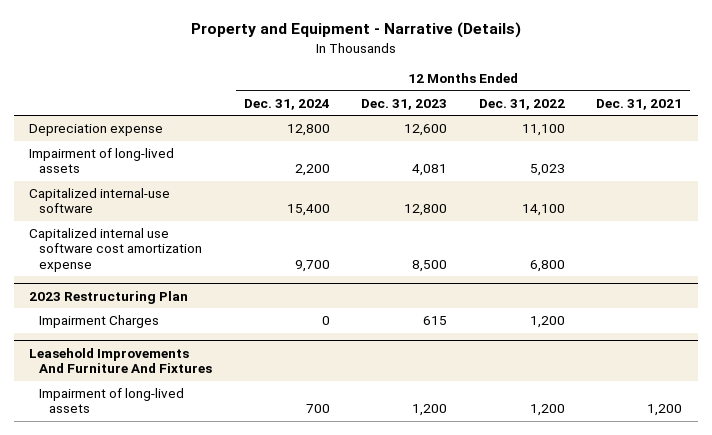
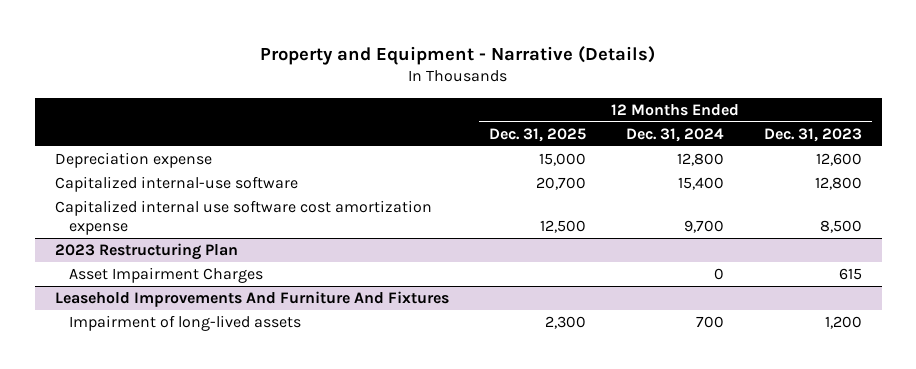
- | 12 Months Ended Dec. 31, 2024 | 12 Months Ended Dec. 31, 2023 | 12 Months Ended Dec. 31, 2022 | 12 Months Ended Dec. 31, 2021
+ | 12 Months Ended Dec. 31, 2025 | 12 Months Ended Dec. 31, 2024 | 12 Months Ended Dec. 31, 2023
- Impairment of long-lived assets | 2,200 | 4,081 | 5,023 |
@ 2023 Restructuring Plan
- Impairment Charges | 0 | 615 | 1,200 |
+ Asset Impairment Charges | | 0 | 615

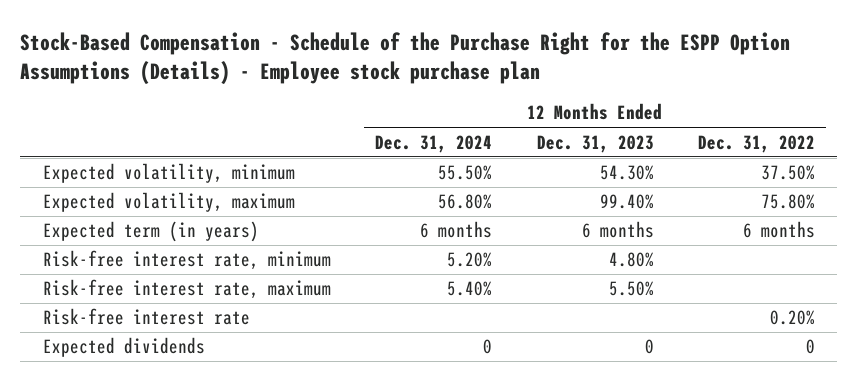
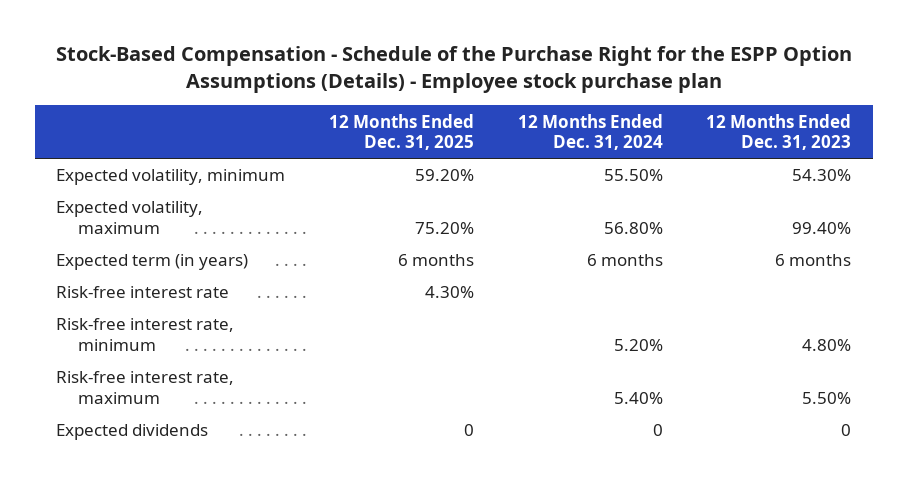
- | 12 Months Ended Dec. 31, 2024 | 12 Months Ended Dec. 31, 2023 | 12 Months Ended Dec. 31, 2022
+ | 12 Months Ended Dec. 31, 2025 | 12 Months Ended Dec. 31, 2024 | 12 Months Ended Dec. 31, 2023
moved up: Risk-free interest rate | 4.30% | |

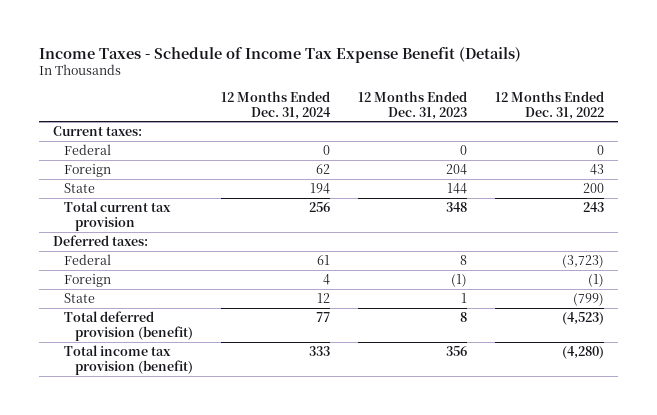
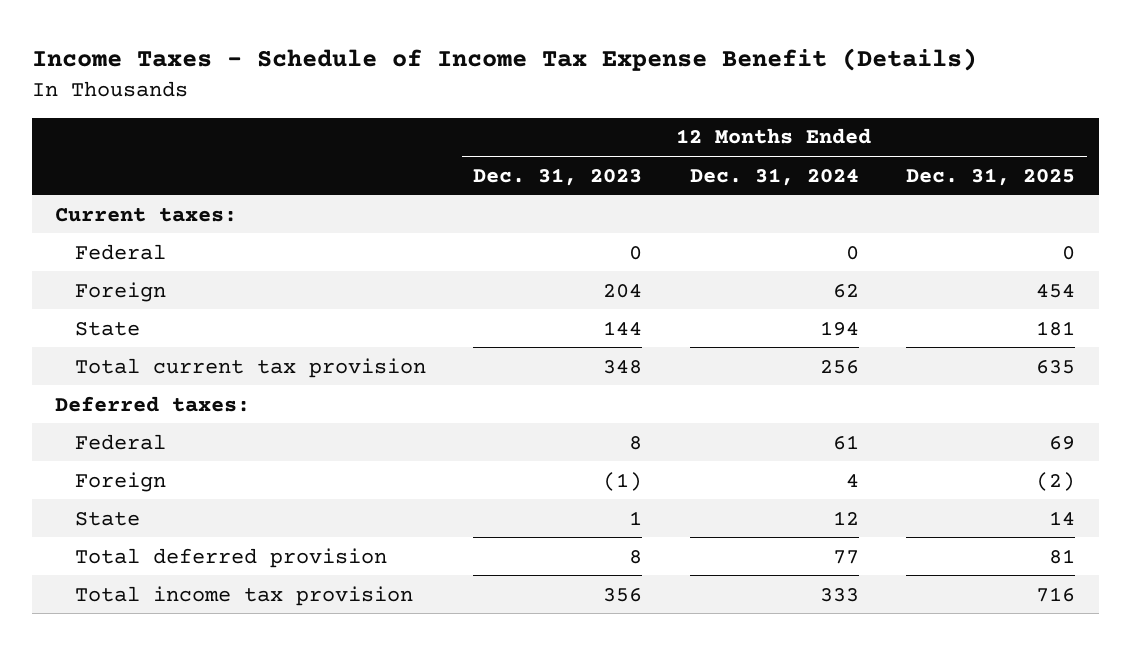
- | 12 Months Ended Dec. 31, 2024 | 12 Months Ended Dec. 31, 2023 | 12 Months Ended Dec. 31, 2022
+ | 12 Months Ended Dec. 31, 2023 | 12 Months Ended Dec. 31, 2024 | 12 Months Ended Dec. 31, 2025
- Total deferred provision (benefit) | 77 | 8 | (4,523)
- Total income tax provision (benefit) | 333 | 356 | (4,280)
+ Total deferred provision | 8 | 77 | 81
+ Total income tax provision | 356 | 333 | 716

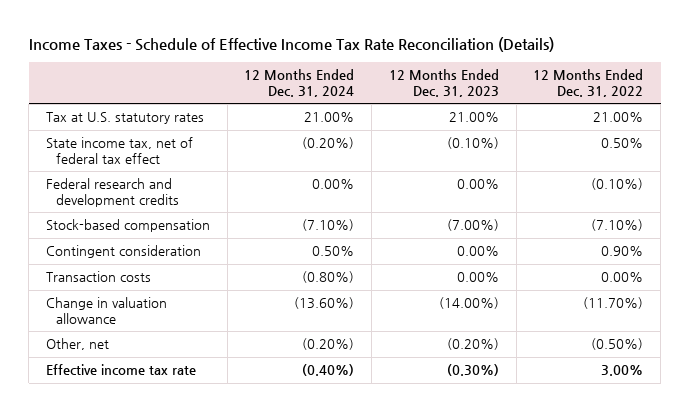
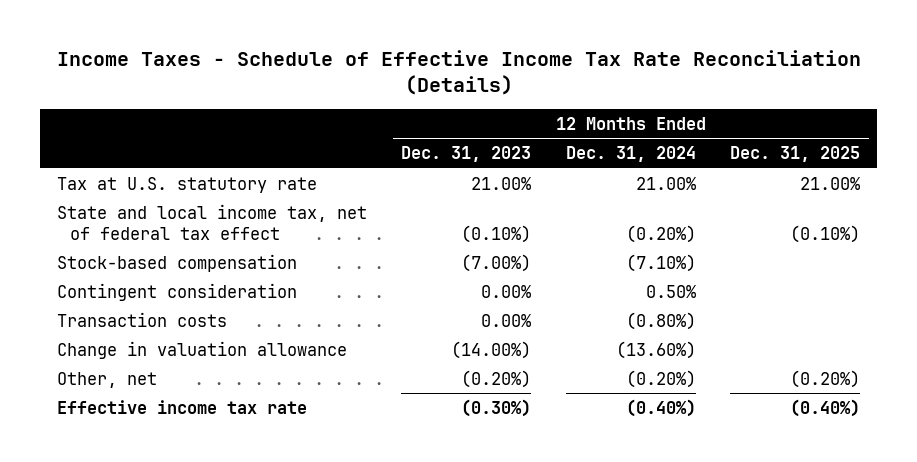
- | 12 Months Ended Dec. 31, 2024 | 12 Months Ended Dec. 31, 2023 | 12 Months Ended Dec. 31, 2022
+ | 12 Months Ended Dec. 31, 2023 | 12 Months Ended Dec. 31, 2024 | 12 Months Ended Dec. 31, 2025
- Tax at U.S. statutory rates | 21.00% | 21.00% | 21.00%
- State income tax, net of federal tax effect | (0.20%) | (0.10%) | 0.50%
- Federal research and development credits | 0.00% | 0.00% | (0.10%)
+ Tax at U.S. statutory rate | 21.00% | 21.00% | 21.00%
+ State and local income tax, net of federal tax effect | (0.10%) | (0.20%) | (0.10%)

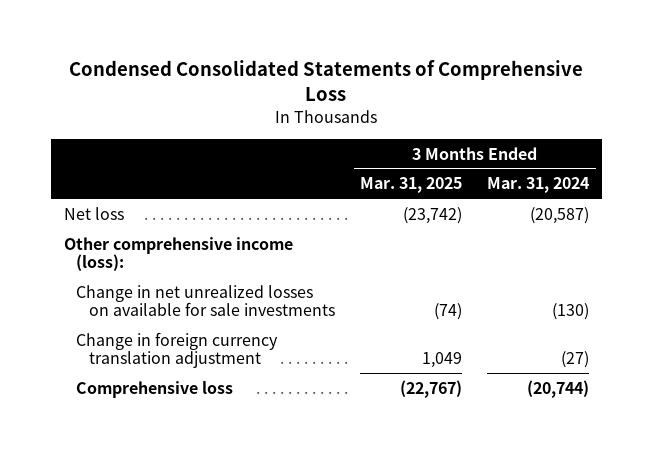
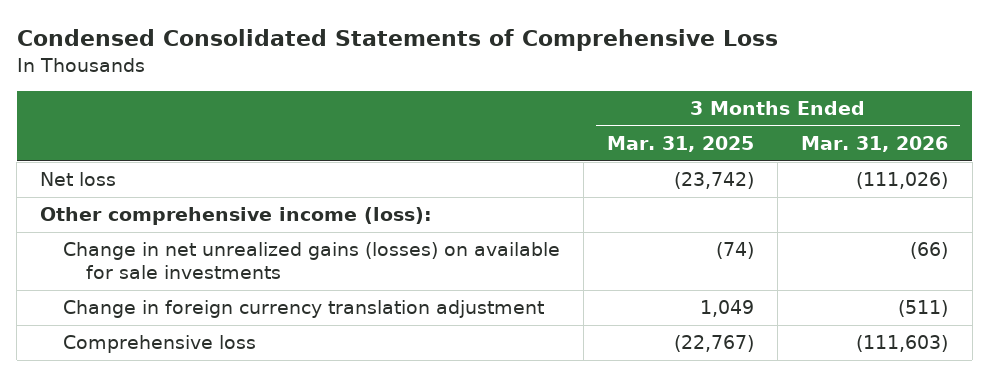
- | 3 Months Ended Mar. 31, 2025 | 3 Months Ended Mar. 31, 2024
+ | 3 Months Ended Mar. 31, 2025 | 3 Months Ended Mar. 31, 2026
- Change in net unrealized losses on available for sale investments | (74) | (130)
+ Change in net unrealized gains (losses) on available for sale investments | (74) | (66)

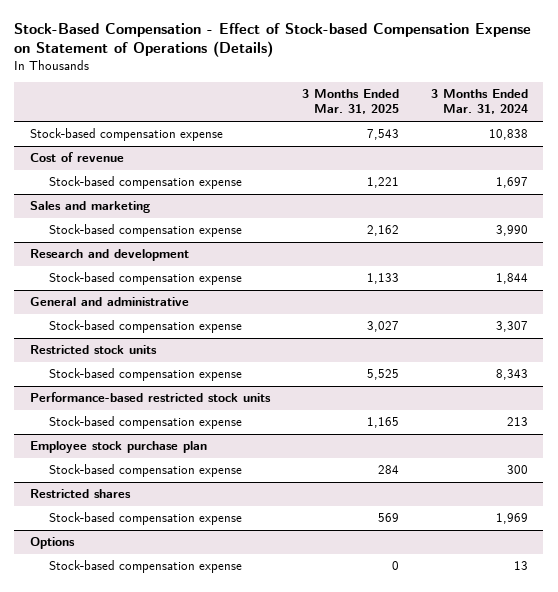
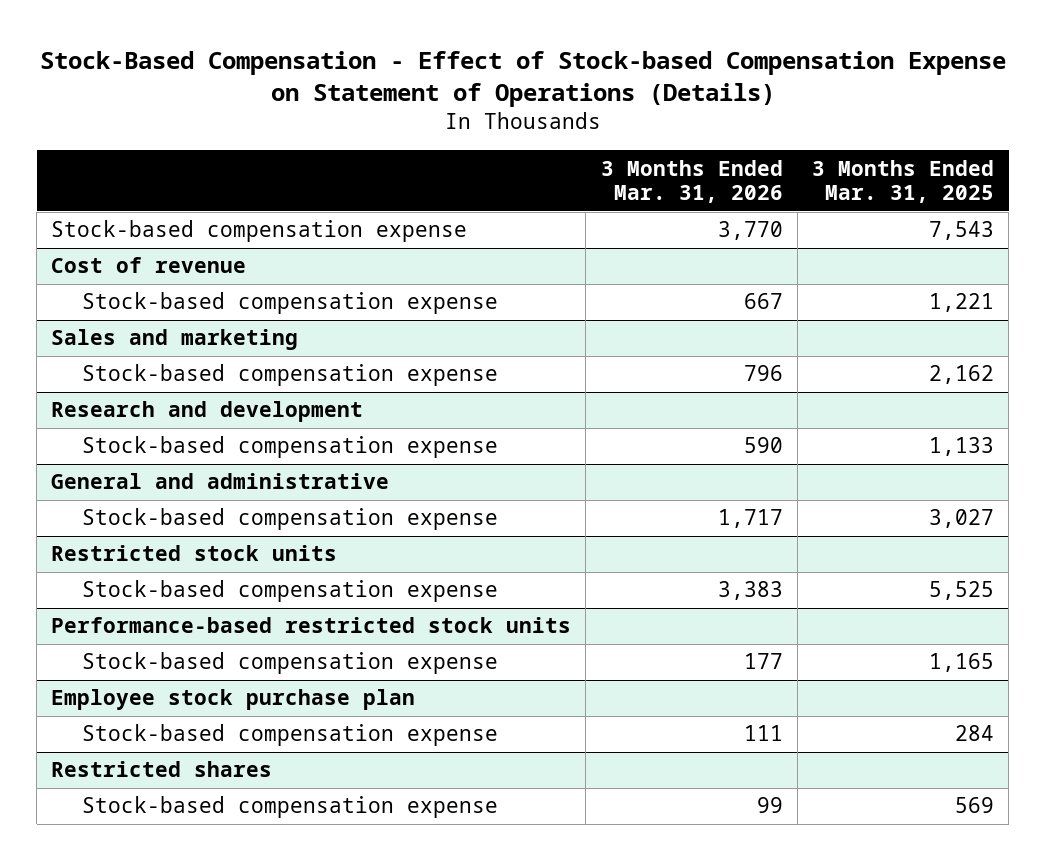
- | 3 Months Ended Mar. 31, 2025 | 3 Months Ended Mar. 31, 2024
+ | 3 Months Ended Mar. 31, 2026 | 3 Months Ended Mar. 31, 2025
- Options
- Stock-based compensation expense | 0 | 13

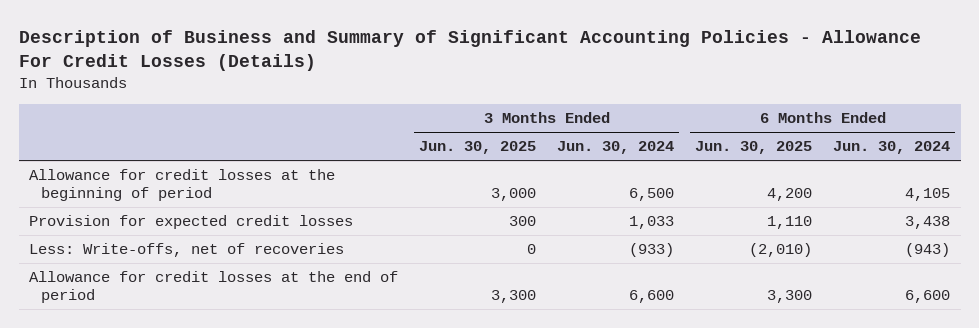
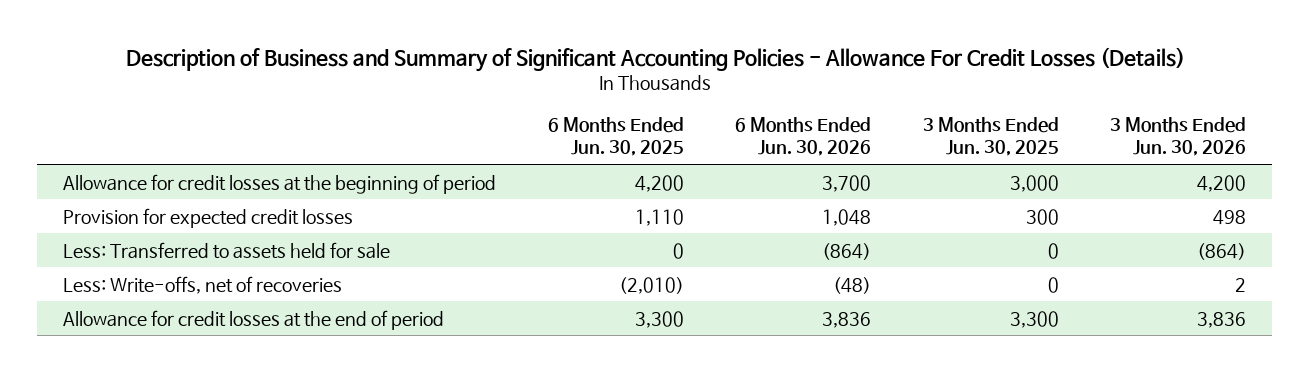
- | 3 Months Ended Jun. 30, 2025 | 3 Months Ended Jun. 30, 2024 | 6 Months Ended Jun. 30, 2025 | 6 Months Ended Jun. 30, 2024
+ | 6 Months Ended Jun. 30, 2025 | 6 Months Ended Jun. 30, 2026 | 3 Months Ended Jun. 30, 2025 | 3 Months Ended Jun. 30, 2026
+ Less: Transferred to assets held for sale | 0 | (864) | 0 | (864)

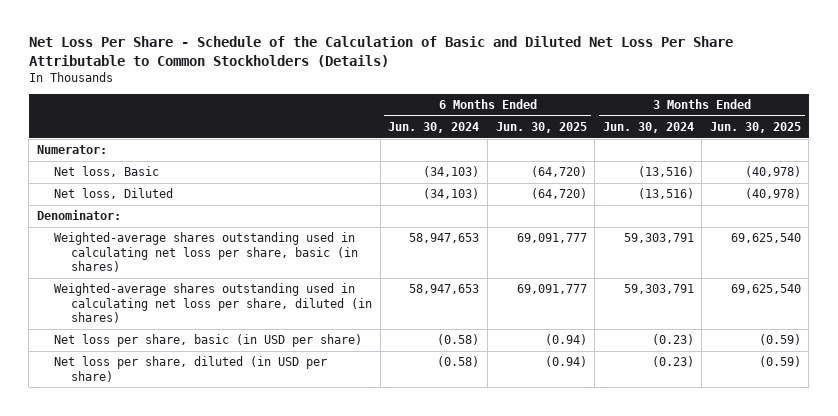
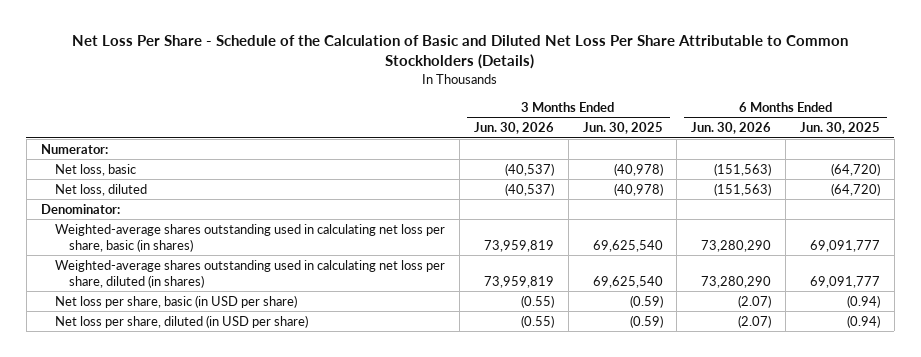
- | 6 Months Ended Jun. 30, 2024 | 6 Months Ended Jun. 30, 2025 | 3 Months Ended Jun. 30, 2024 | 3 Months Ended Jun. 30, 2025
+ | 3 Months Ended Jun. 30, 2026 | 3 Months Ended Jun. 30, 2025 | 6 Months Ended Jun. 30, 2026 | 6 Months Ended Jun. 30, 2025
- Net loss, Basic | (34,103) | (64,720) | (13,516) | (40,978)
- Net loss, Diluted | (34,103) | (64,720) | (13,516) | (40,978)
+ Net loss, basic | (40,537) | (40,978) | (151,563) | (64,720)
+ Net loss, diluted | (40,537) | (40,978) | (151,563) | (64,720)

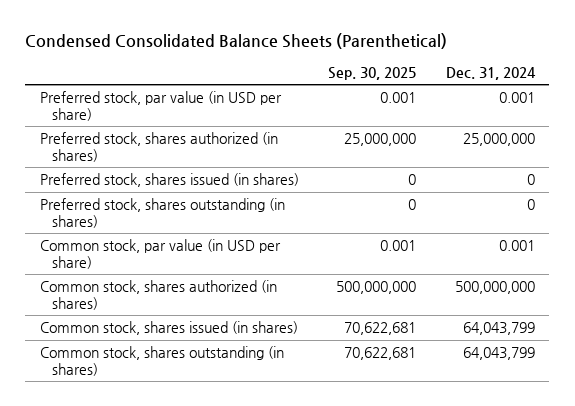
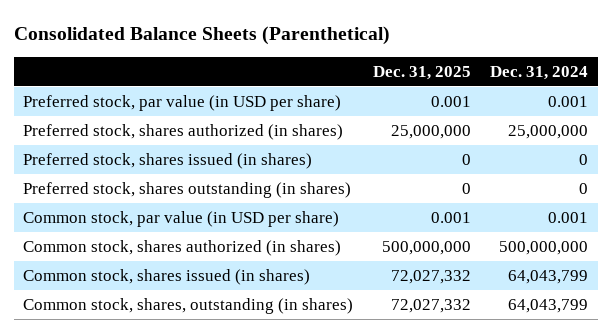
- Condensed Consolidated Balance Sheets (Parenthetical)
+ Consolidated Balance Sheets (Parenthetical)
- | Sep. 30, 2025 | Dec. 31, 2024
+ | Dec. 31, 2025 | Dec. 31, 2024
- Common stock, shares outstanding (in shares) | 70,622,681 | 64,043,799
+ Common stock, shares, outstanding (in shares) | 72,027,332 | 64,043,799

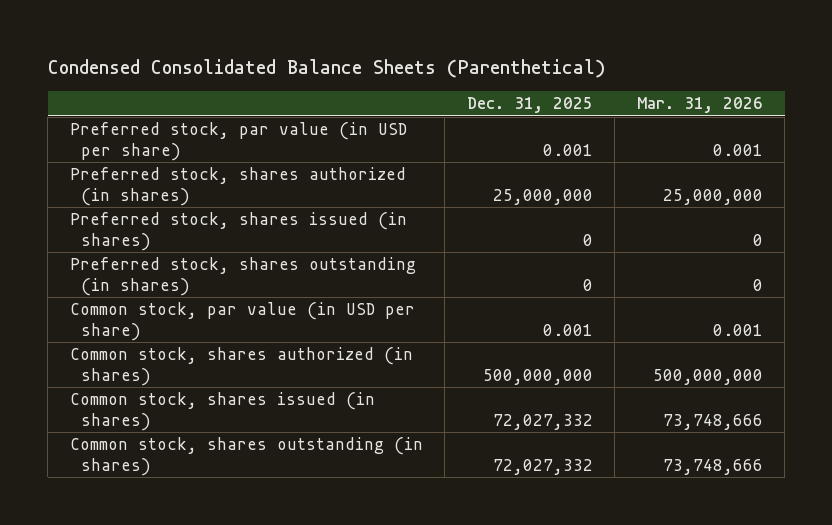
- Consolidated Balance Sheets (Parenthetical)
+ Condensed Consolidated Balance Sheets (Parenthetical)
- | Dec. 31, 2025 | Dec. 31, 2024
+ | Dec. 31, 2025 | Mar. 31, 2026
- Common stock, shares, outstanding (in shares) | 72,027,332 | 64,043,799
+ Common stock, shares outstanding (in shares) | 72,027,332 | 73,748,666

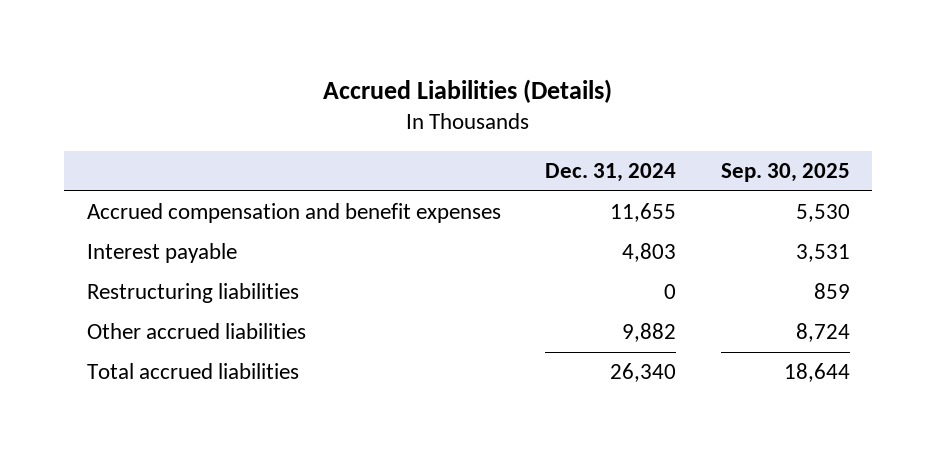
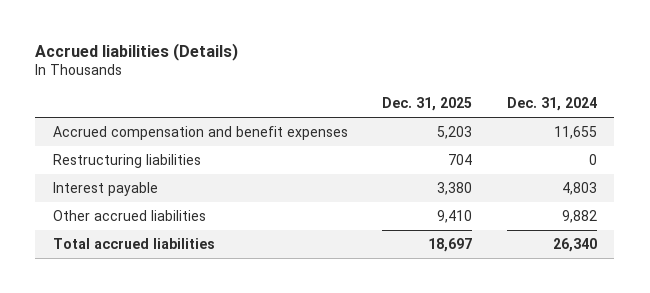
- Accrued Liabilities (Details)
+ Accrued liabilities (Details)
- | Dec. 31, 2024 | Sep. 30, 2025
+ | Dec. 31, 2025 | Dec. 31, 2024
moved down: Interest payable | 3,380 | 4,803

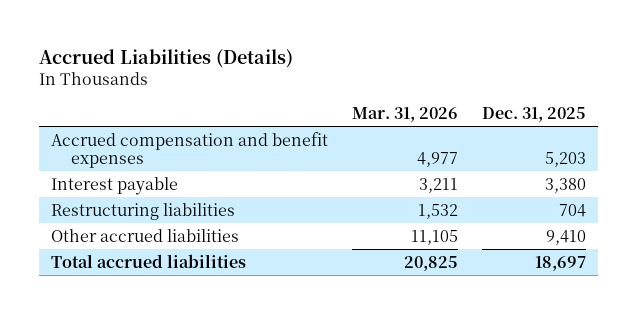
- Accrued liabilities (Details)
+ Accrued Liabilities (Details)
- | Dec. 31, 2025 | Dec. 31, 2024
+ | Mar. 31, 2026 | Dec. 31, 2025
moved down: Restructuring liabilities | 1,532 | 704

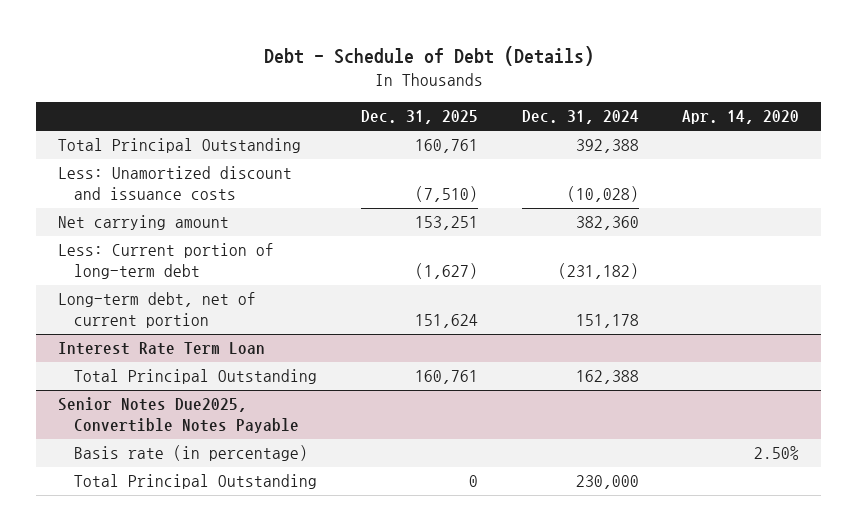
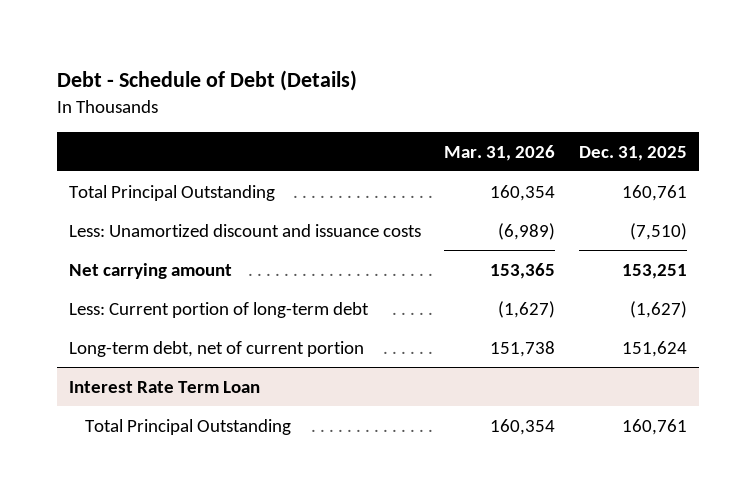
- | Dec. 31, 2025 | Dec. 31, 2024 | Apr. 14, 2020
+ | Mar. 31, 2026 | Dec. 31, 2025
- Senior Notes Due2025, Convertible Notes Payable
- Basis rate (in percentage) | | | 2.50%
- Total Principal Outstanding | 0 | 230,000 |

